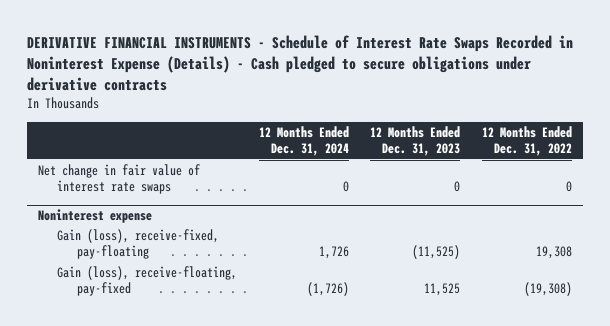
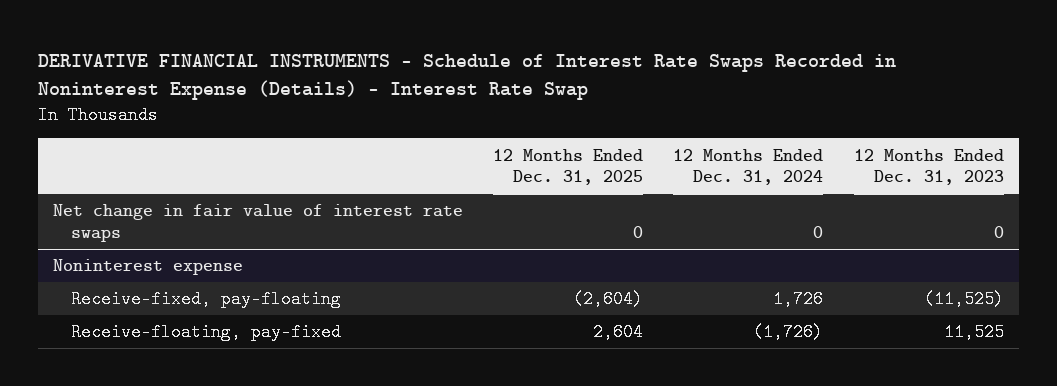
- DERIVATIVE FINANCIAL INSTRUMENTS - Schedule of Interest Rate Swaps Recorded in Noninterest Expense (Details) - Cash pledged to secure obligations under derivative contracts
+ DERIVATIVE FINANCIAL INSTRUMENTS - Schedule of Interest Rate Swaps Recorded in Noninterest Expense (Details) - Interest Rate Swap
- | 12 Months Ended Dec. 31, 2024 | 12 Months Ended Dec. 31, 2023 | 12 Months Ended Dec. 31, 2022
+ | 12 Months Ended Dec. 31, 2025 | 12 Months Ended Dec. 31, 2024 | 12 Months Ended Dec. 31, 2023
@ Noninterest expense
- Gain (loss), receive-fixed, pay-floating | 1,726 | (11,525) | 19,308
- Gain (loss), receive-floating, pay-fixed | (1,726) | 11,525 | (19,308)
+ Receive-fixed, pay-floating | (2,604) | 1,726 | (11,525)
+ Receive-floating, pay-fixed | 2,604 | (1,726) | 11,525

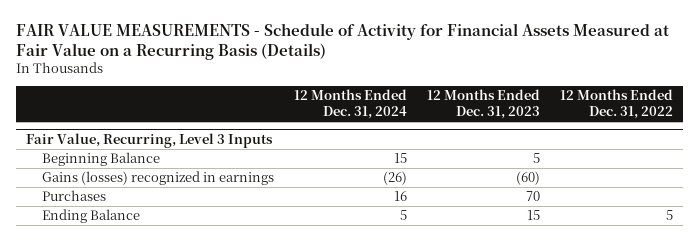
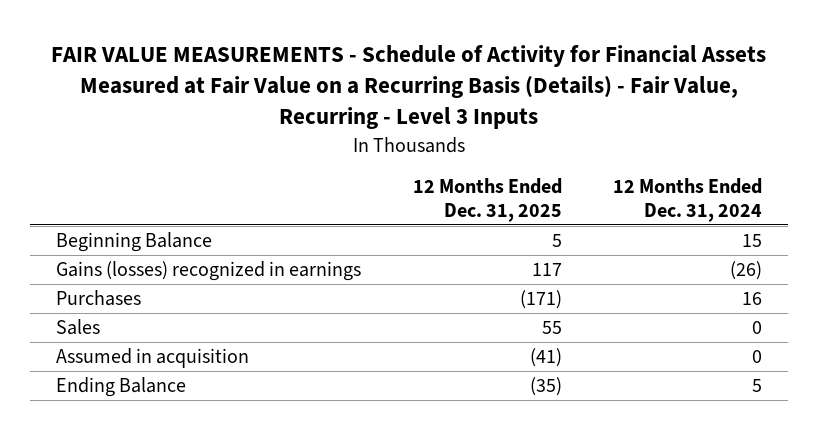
- FAIR VALUE MEASUREMENTS - Schedule of Activity for Financial Assets Measured at Fair Value on a Recurring Basis (Details)
+ FAIR VALUE MEASUREMENTS - Schedule of Activity for Financial Assets Measured at Fair Value on a Recurring Basis (Details) - Fair Value, Recurring - Level 3 Inputs
- | 12 Months Ended Dec. 31, 2024 | 12 Months Ended Dec. 31, 2023 | 12 Months Ended Dec. 31, 2022
+ | 12 Months Ended Dec. 31, 2025 | 12 Months Ended Dec. 31, 2024
- Fair Value, Recurring, Level 3 Inputs
+ Sales | 55 | 0
+ Assumed in acquisition | (41) | 0

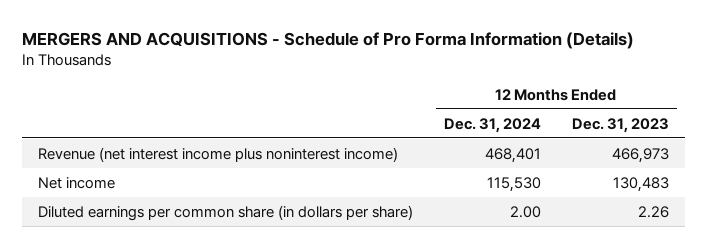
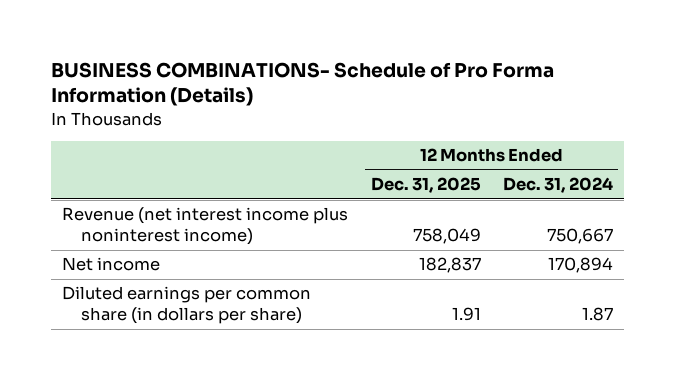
- MERGERS AND ACQUISITIONS - Schedule of Pro Forma Information (Details)
+ BUSINESS COMBINATIONS- Schedule of Pro Forma Information (Details)
- | 12 Months Ended Dec. 31, 2024 | 12 Months Ended Dec. 31, 2023
+ | 12 Months Ended Dec. 31, 2025 | 12 Months Ended Dec. 31, 2024
- Revenue (net interest income plus noninterest income) | 468,401 | 466,973
- Net income | 115,530 | 130,483
- Diluted earnings per common share (in dollars per share) | 2.00 | 2.26
+ Revenue (net interest income plus noninterest income) | 758,049 | 750,667
+ Net income | 182,837 | 170,894
+ Diluted earnings per common share (in dollars per share) | 1.91 | 1.87

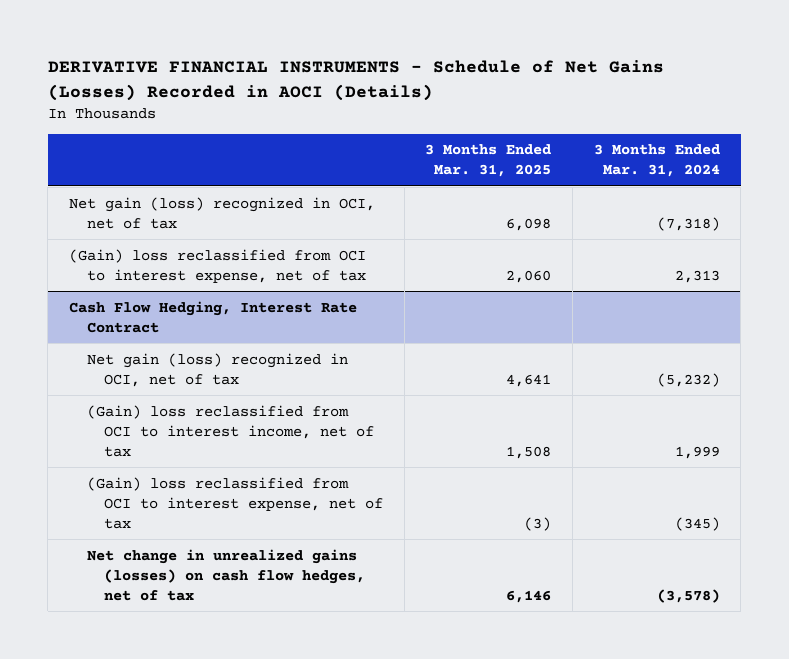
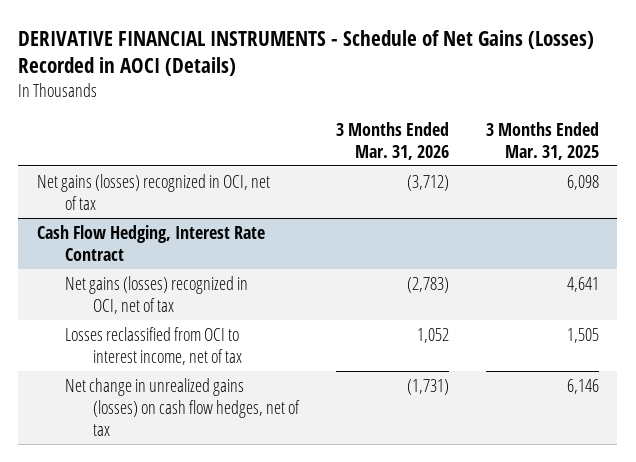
- | 3 Months Ended Mar. 31, 2025 | 3 Months Ended Mar. 31, 2024
+ | 3 Months Ended Mar. 31, 2026 | 3 Months Ended Mar. 31, 2025
- Net gain (loss) recognized in OCI, net of tax | 6,098 | (7,318)
- (Gain) loss reclassified from OCI to interest expense, net of tax | 2,060 | 2,313
+ Net gains (losses) recognized in OCI, net of tax | (3,712) | 6,098
@ Cash Flow Hedging, Interest Rate Contract
- Net gain (loss) recognized in OCI, net of tax | 4,641 | (5,232)
- (Gain) loss reclassified from OCI to interest income, net of tax | 1,508 | 1,999
- (Gain) loss reclassified from OCI to interest expense, net of tax | (3) | (345)
+ Net gains (losses) recognized in OCI, net of tax | (2,783) | 4,641
+ Losses reclassified from OCI to interest income, net of tax | 1,052 | 1,505

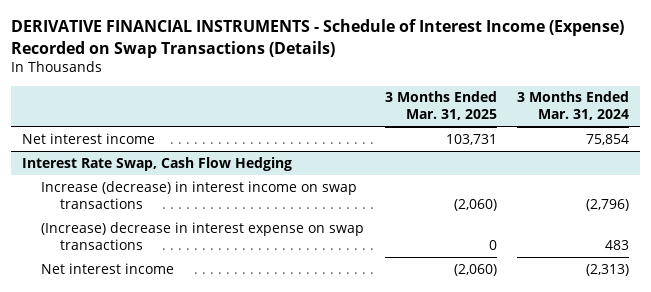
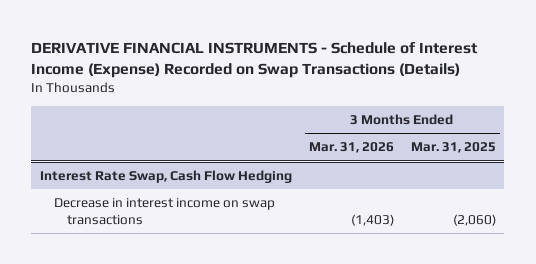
- | 3 Months Ended Mar. 31, 2025 | 3 Months Ended Mar. 31, 2024
+ | 3 Months Ended Mar. 31, 2026 | 3 Months Ended Mar. 31, 2025
- Net interest income | 103,731 | 75,854
@ Interest Rate Swap, Cash Flow Hedging
- Increase (decrease) in interest income on swap transactions | (2,060) | (2,796)
- (Increase) decrease in interest expense on swap transactions | 0 | 483
- Net interest income | (2,060) | (2,313)
+ Decrease in interest income on swap transactions | (1,403) | (2,060)

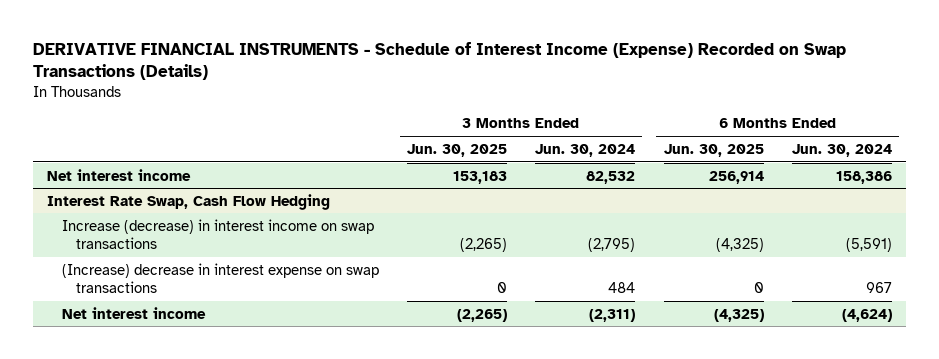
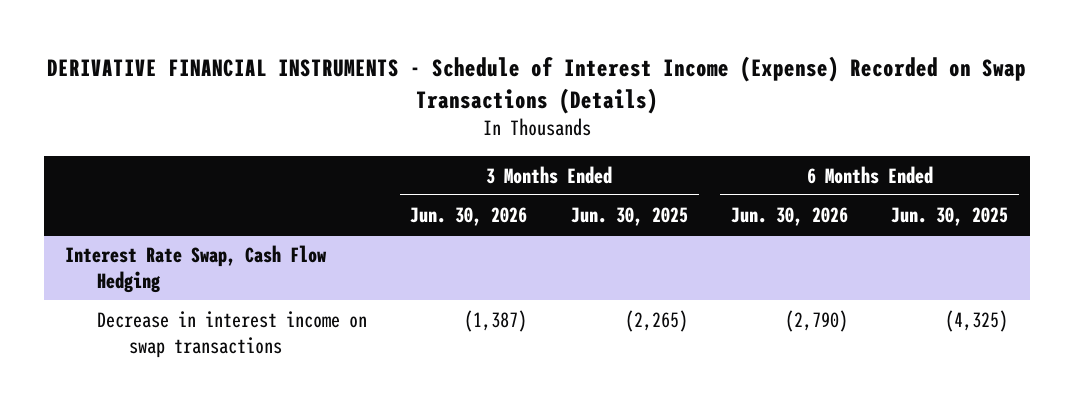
- | 3 Months Ended Jun. 30, 2025 | 3 Months Ended Jun. 30, 2024 | 6 Months Ended Jun. 30, 2025 | 6 Months Ended Jun. 30, 2024
+ | 3 Months Ended Jun. 30, 2026 | 3 Months Ended Jun. 30, 2025 | 6 Months Ended Jun. 30, 2026 | 6 Months Ended Jun. 30, 2025
- Net interest income | 153,183 | 82,532 | 256,914 | 158,386
@ Interest Rate Swap, Cash Flow Hedging
- Increase (decrease) in interest income on swap transactions | (2,265) | (2,795) | (4,325) | (5,591)
- (Increase) decrease in interest expense on swap transactions | 0 | 484 | 0 | 967
- Net interest income | (2,265) | (2,311) | (4,325) | (4,624)
+ Decrease in interest income on swap transactions | (1,387) | (2,265) | (2,790) | (4,325)

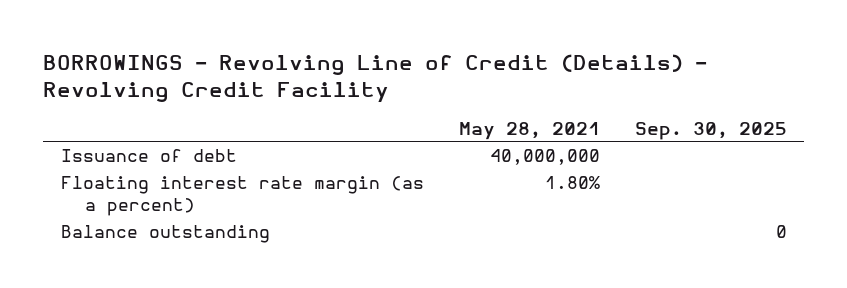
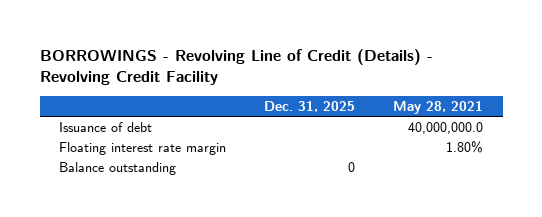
- | May 28, 2021 | Sep. 30, 2025
+ | Dec. 31, 2025 | May 28, 2021
- Issuance of debt | 40,000,000 |
- Floating interest rate margin (as a percent) | 1.80% |
+ Issuance of debt | | 40,000,000.0
+ Floating interest rate margin | | 1.80%

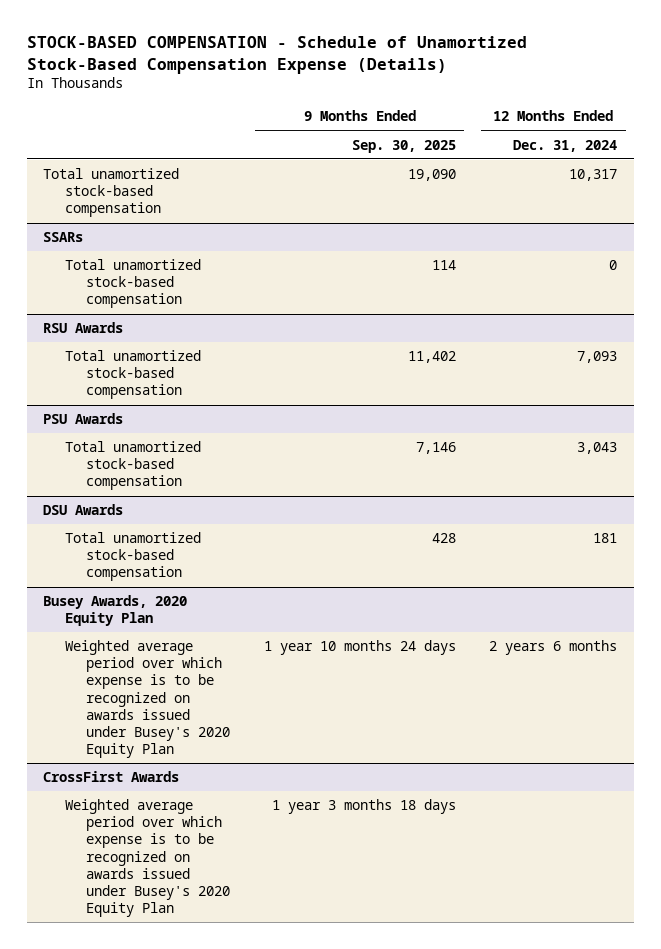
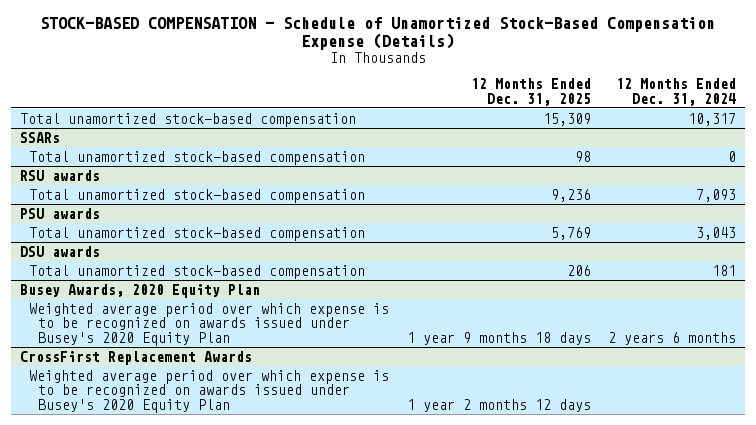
- | 9 Months Ended Sep. 30, 2025 | 12 Months Ended Dec. 31, 2024
+ | 12 Months Ended Dec. 31, 2025 | 12 Months Ended Dec. 31, 2024
- RSU Awards
+ RSU awards
- PSU Awards
+ PSU awards
- DSU Awards
+ DSU awards
- CrossFirst Awards
+ CrossFirst Replacement Awards

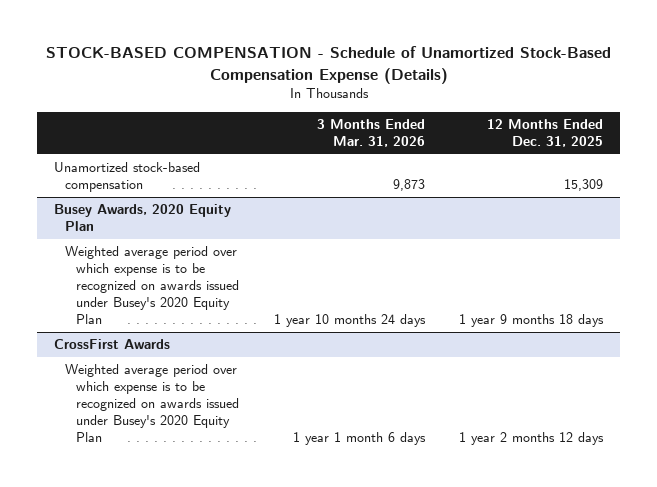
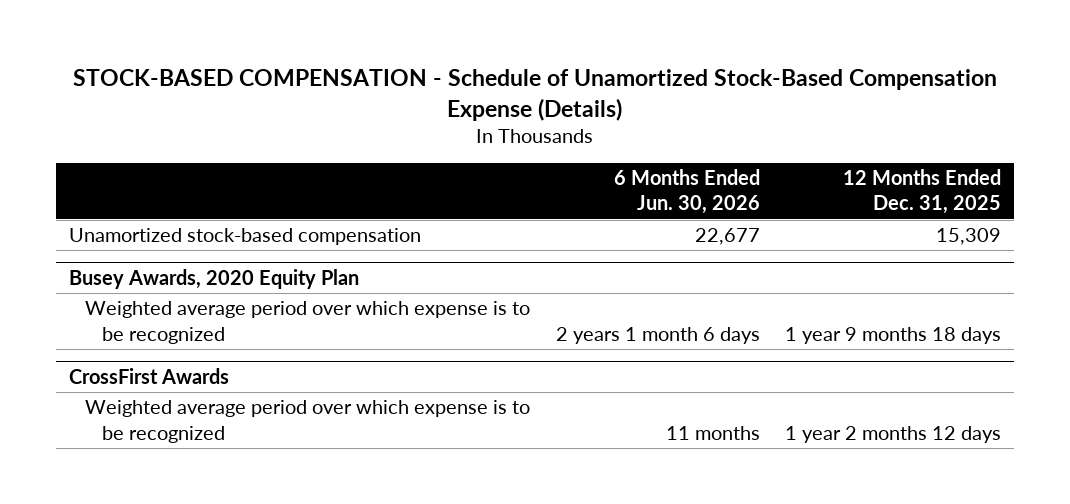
- | 3 Months Ended Mar. 31, 2026 | 12 Months Ended Dec. 31, 2025
+ | 6 Months Ended Jun. 30, 2026 | 12 Months Ended Dec. 31, 2025
@ Busey Awards, 2020 Equity Plan
- Weighted average period over which expense is to be recognized on awards issued under Busey's 2020 Equity Plan | 1 year 10 months 24 days | 1 year 9 months 18 days
+ Weighted average period over which expense is to be recognized | 2 years 1 month 6 days | 1 year 9 months 18 days
@ CrossFirst Awards
- Weighted average period over which expense is to be recognized on awards issued under Busey's 2020 Equity Plan | 1 year 1 month 6 days | 1 year 2 months 12 days
+ Weighted average period over which expense is to be recognized | 11 months | 1 year 2 months 12 days

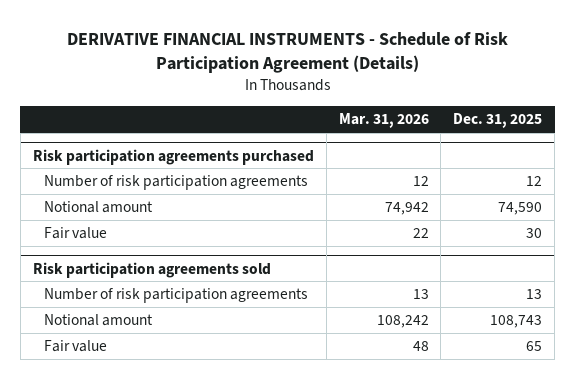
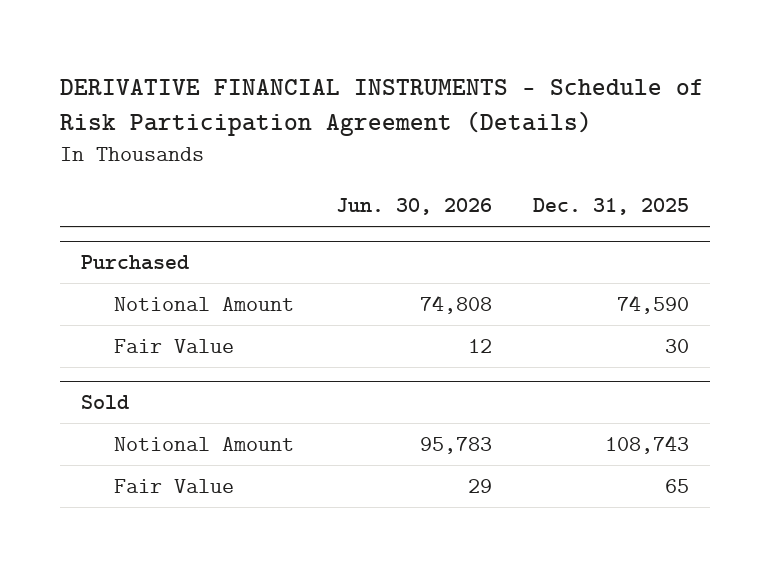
- | Mar. 31, 2026 | Dec. 31, 2025
+ | Jun. 30, 2026 | Dec. 31, 2025
- Risk participation agreements purchased
- Number of risk participation agreements | 12 | 12
- Notional amount | 74,942 | 74,590
- Fair value | 22 | 30
- Risk participation agreements sold
- Number of risk participation agreements | 13 | 13
- Notional amount | 108,242 | 108,743
- Fair value | 48 | 65
+ Purchased
+ Notional Amount | 74,808 | 74,590
+ Fair Value | 12 | 30
+ Sold
+ Notional Amount | 95,783 | 108,743
+ Fair Value | 29 | 65

